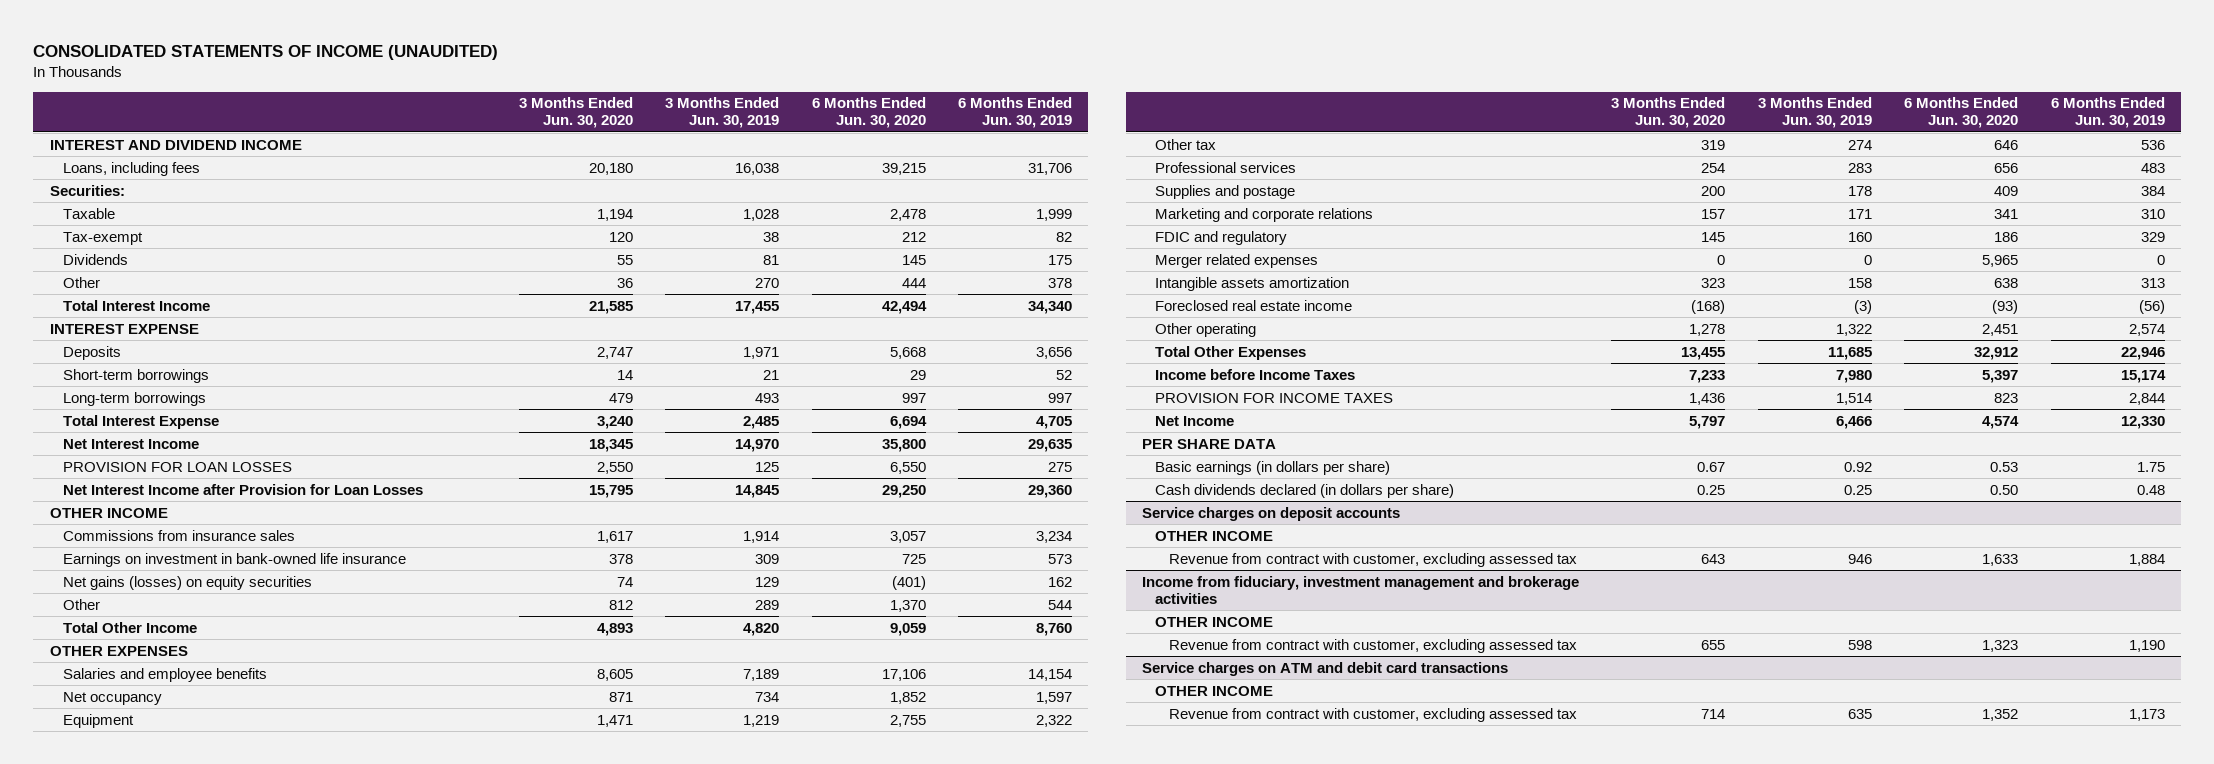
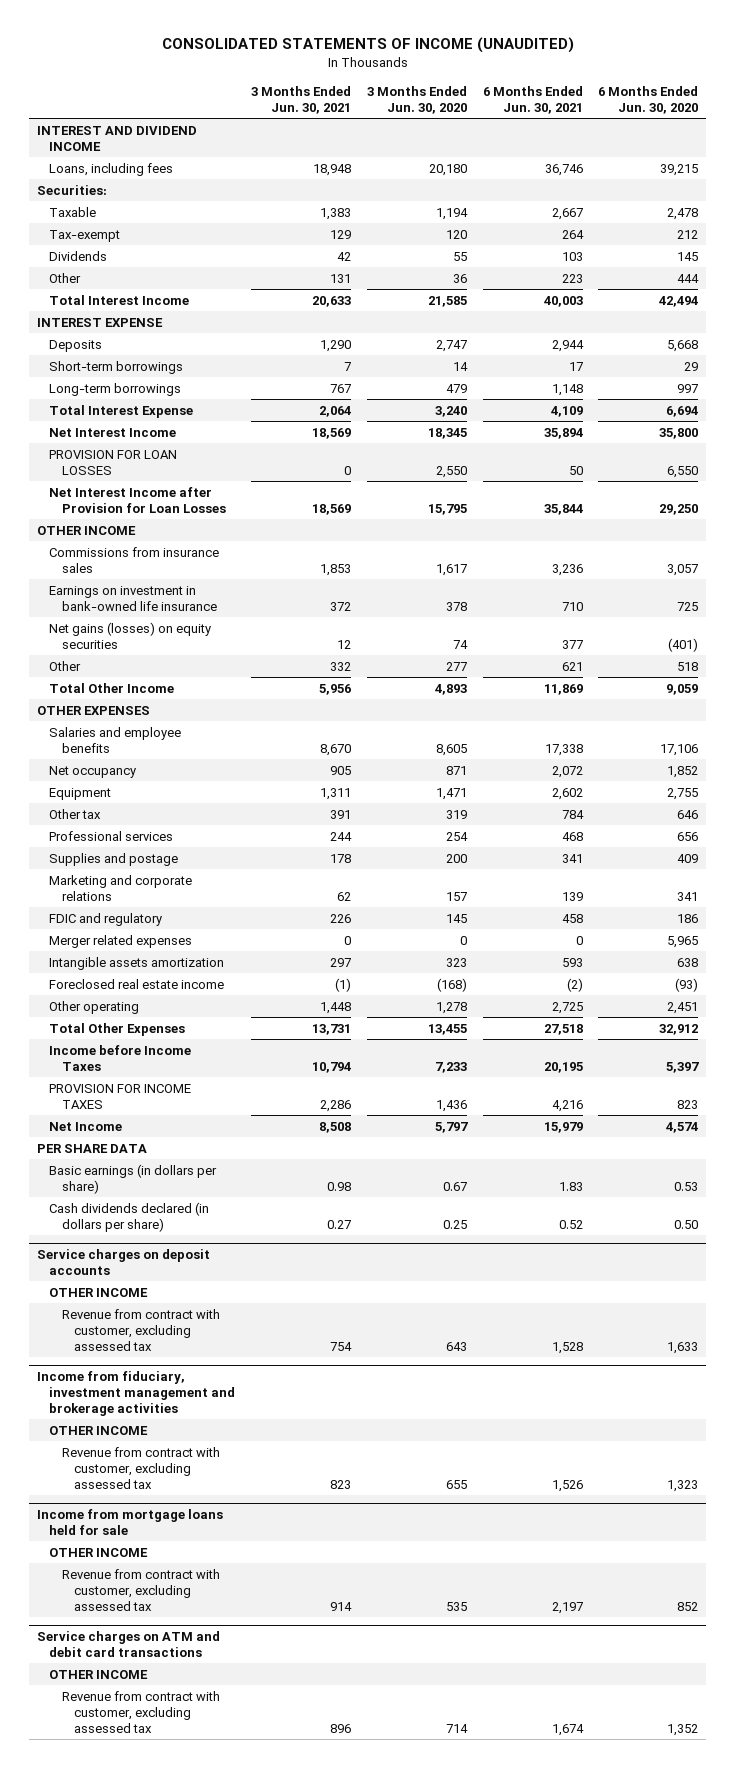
- | 3 Months Ended Jun. 30, 2020 | 3 Months Ended Jun. 30, 2019 | 6 Months Ended Jun. 30, 2020 | 6 Months Ended Jun. 30, 2019
+ | 3 Months Ended Jun. 30, 2021 | 3 Months Ended Jun. 30, 2020 | 6 Months Ended Jun. 30, 2021 | 6 Months Ended Jun. 30, 2020
- Other | 812 | 289 | 1,370 | 544
+ Other | 332 | 277 | 621 | 518
+ Income from mortgage loans held for sale
+ OTHER INCOME
+ Revenue from contract with customer, excluding assessed tax | 914 | 535 | 2,197 | 852

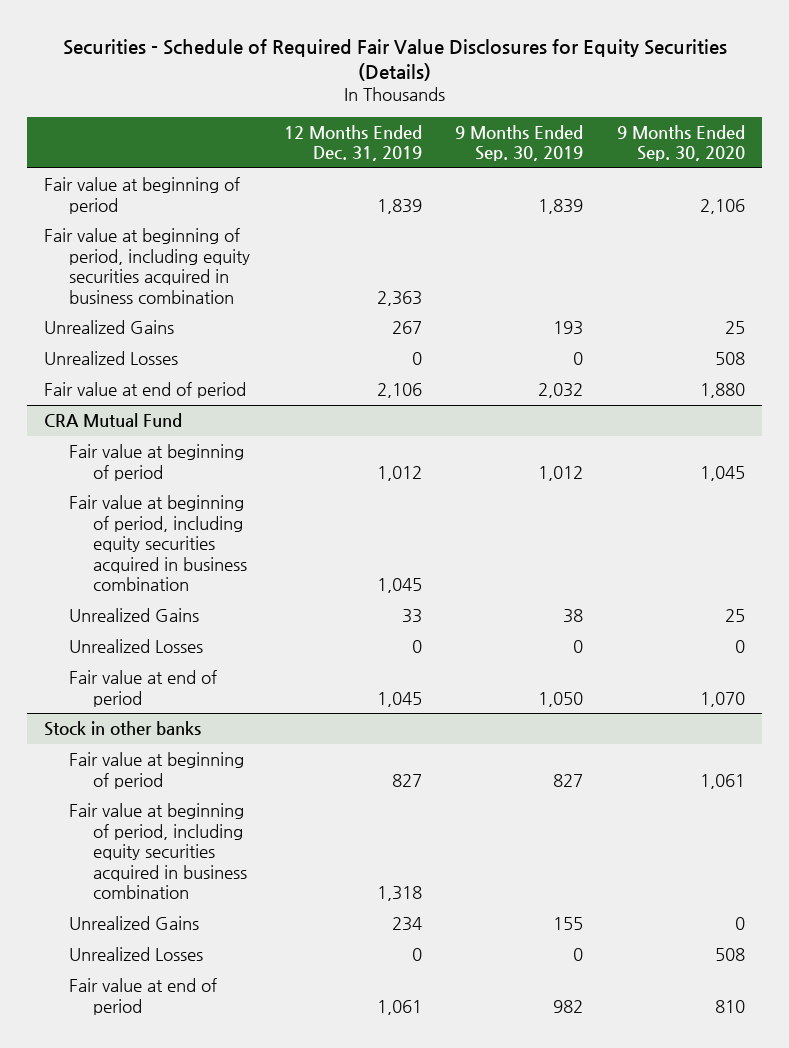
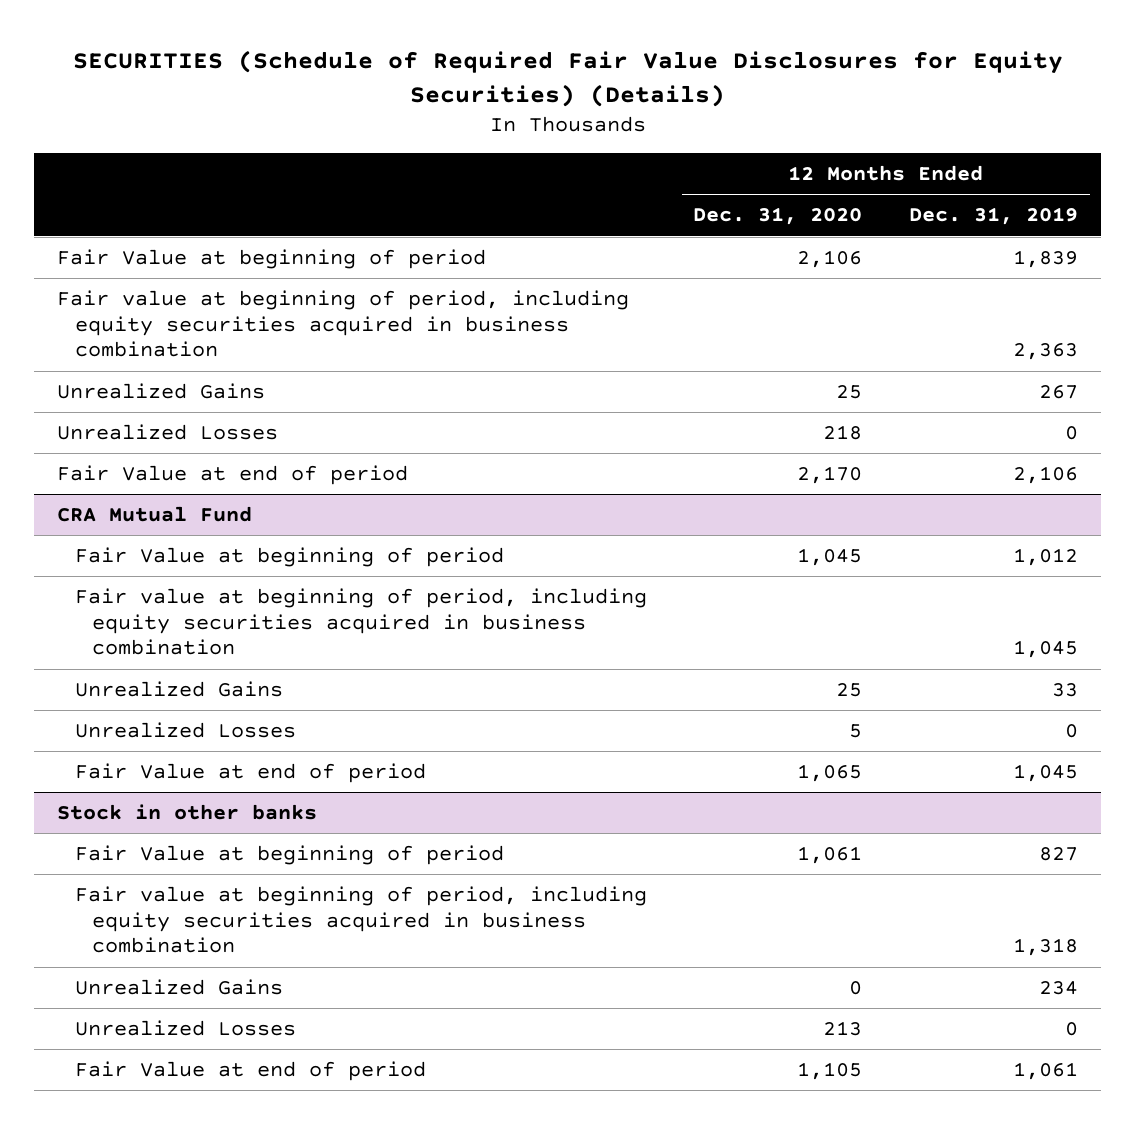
- Securities - Schedule of Required Fair Value Disclosures for Equity Securities (Details)
+ SECURITIES (Schedule of Required Fair Value Disclosures for Equity Securities) (Details)
- | 12 Months Ended Dec. 31, 2019 | 9 Months Ended Sep. 30, 2019 | 9 Months Ended Sep. 30, 2020
+ | 12 Months Ended Dec. 31, 2020 | 12 Months Ended Dec. 31, 2019
- Fair value at beginning of period | 1,839 | 1,839 | 2,106
+ Fair Value at beginning of period | 2,106 | 1,839
- Fair value at end of period | 2,106 | 2,032 | 1,880
+ Fair Value at end of period | 2,170 | 2,106
@ CRA Mutual Fund
- Fair value at beginning of period | 1,012 | 1,012 | 1,045
+ Fair Value at beginning of period | 1,045 | 1,012
- Fair value at end of period | 1,045 | 1,050 | 1,070
+ Fair Value at end of period | 1,065 | 1,045
@ Stock in other banks
- Fair value at beginning of period | 827 | 827 | 1,061
+ Fair Value at beginning of period | 1,061 | 827
- Fair value at end of period | 1,061 | 982 | 810
+ Fair Value at end of period | 1,105 | 1,061

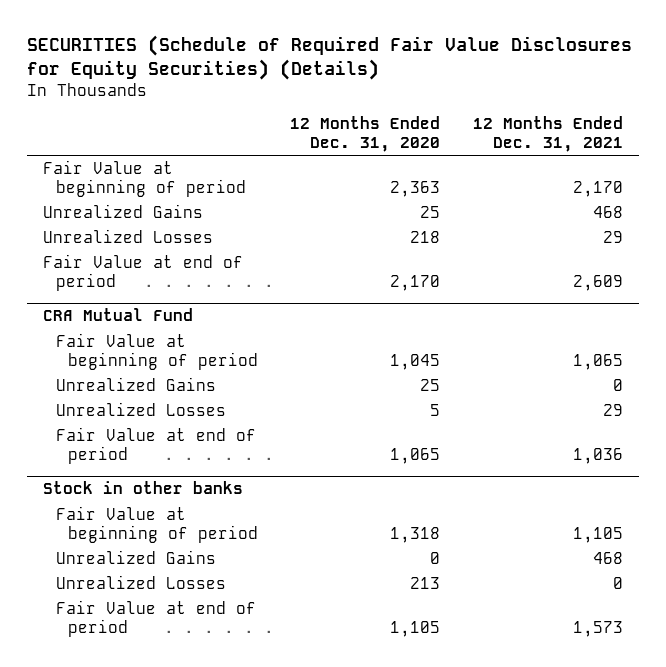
- | 12 Months Ended Dec. 31, 2020 | 12 Months Ended Dec. 31, 2019
+ | 12 Months Ended Dec. 31, 2020 | 12 Months Ended Dec. 31, 2021
- Fair Value at beginning of period | 2,106 | 1,839
- Fair value at beginning of period, including equity securities acquired in business combination | | 2,363
+ Fair Value at beginning of period | 2,363 | 2,170
@ CRA Mutual Fund
- Fair value at beginning of period, including equity securities acquired in business combination | | 1,045
@ Stock in other banks
- Fair Value at beginning of period | 1,061 | 827
- Fair value at beginning of period, including equity securities acquired in business combination | | 1,318
+ Fair Value at beginning of period | 1,318 | 1,105

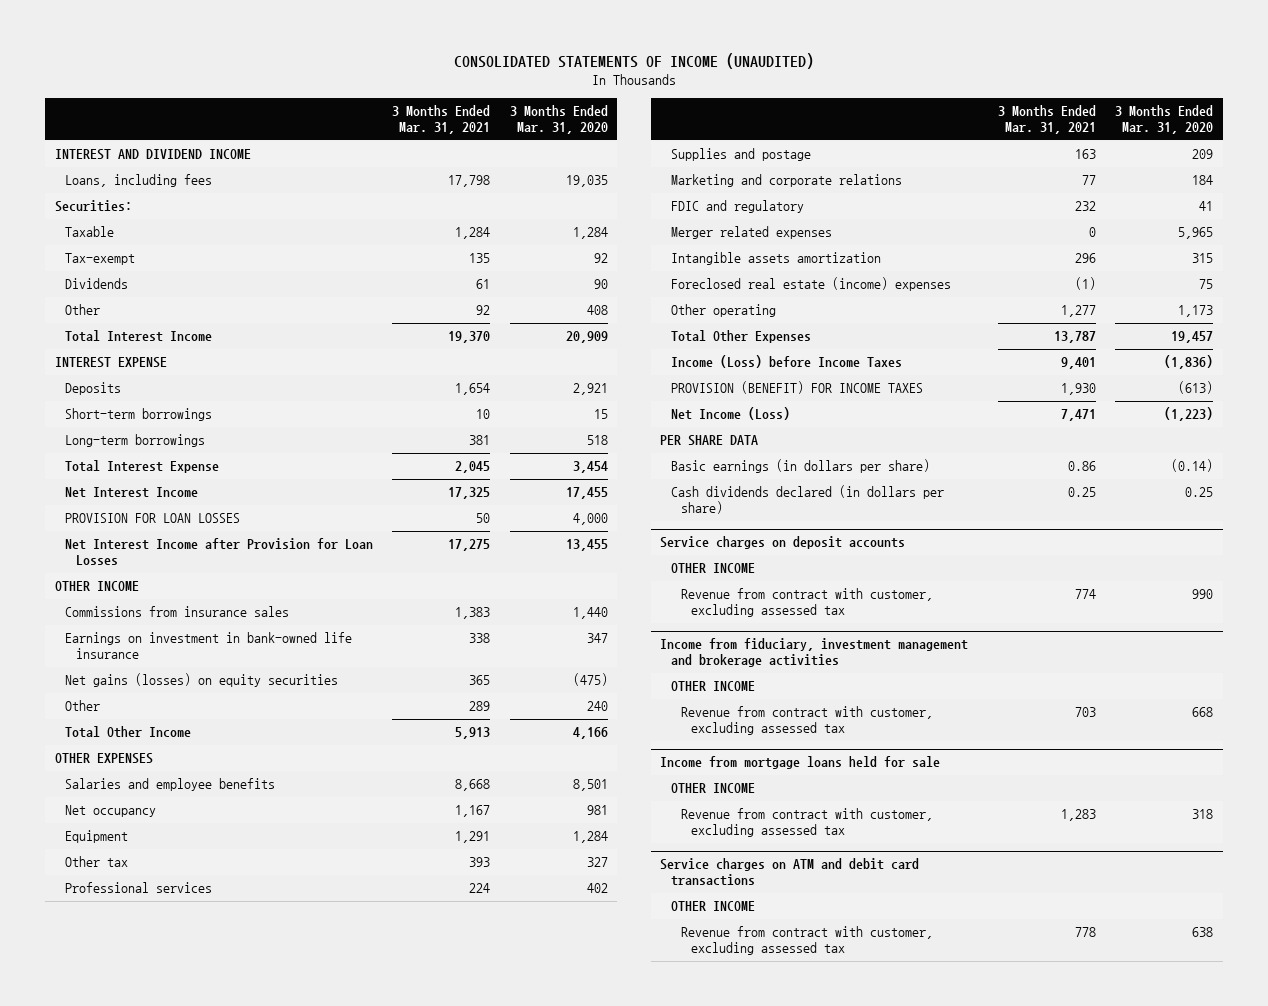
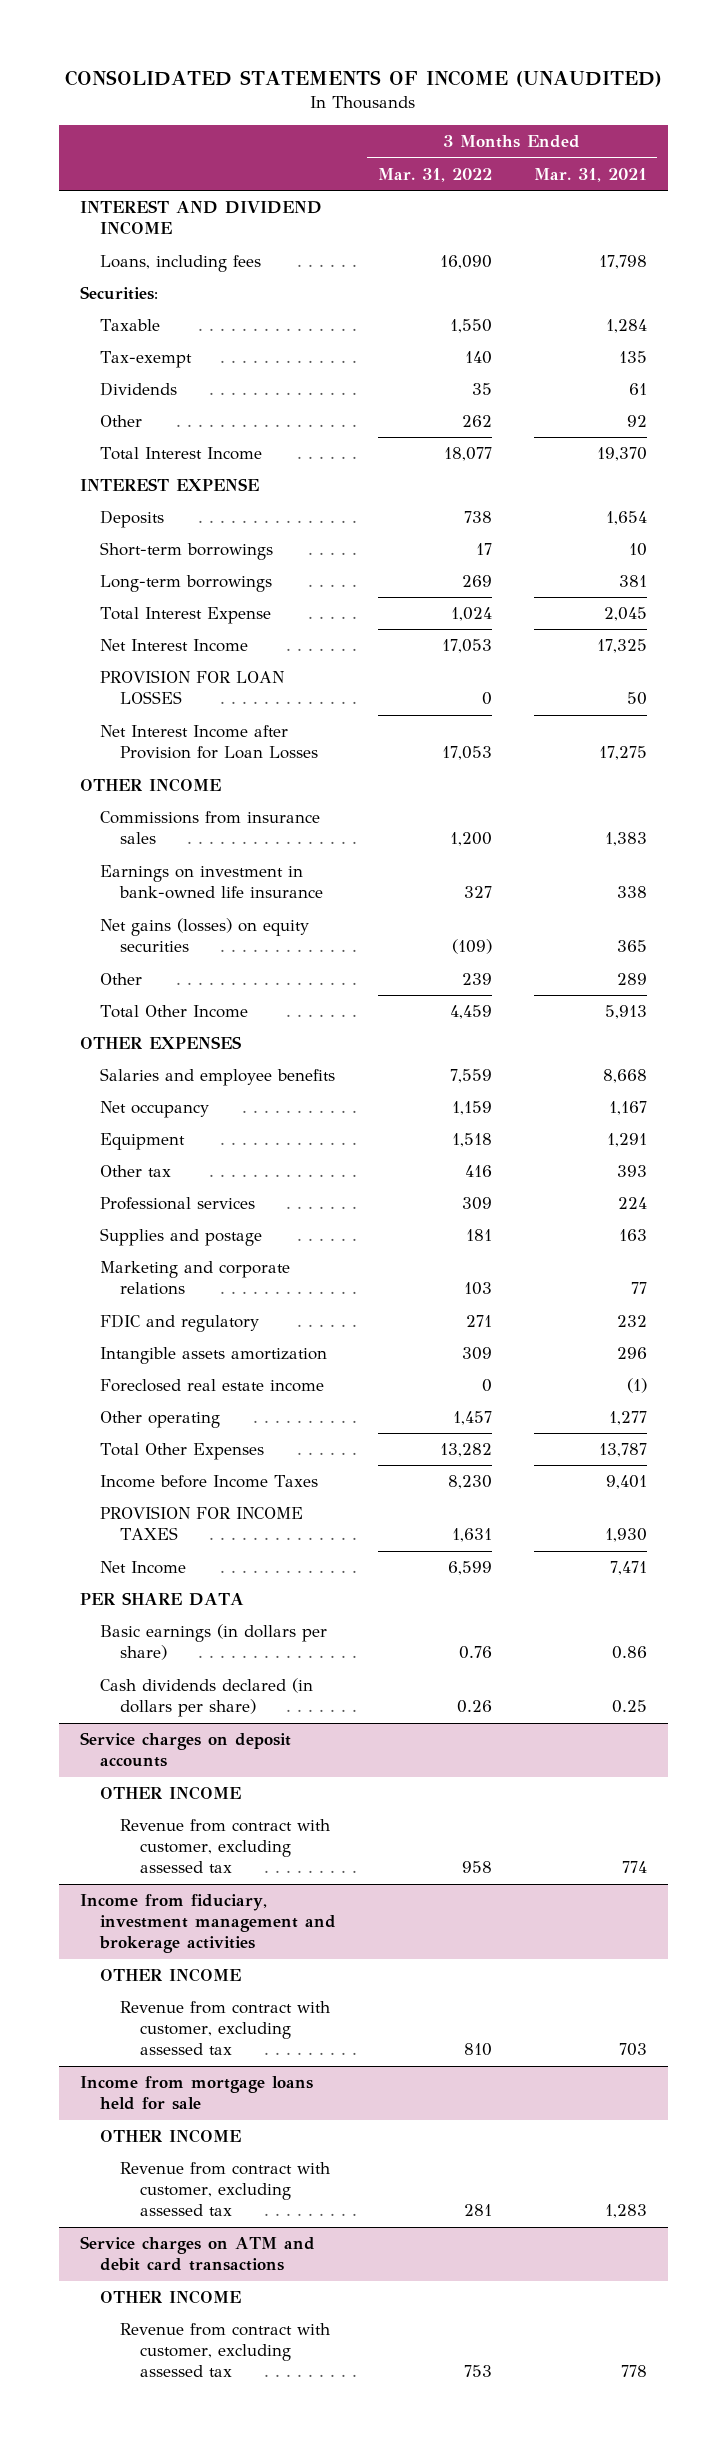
- | 3 Months Ended Mar. 31, 2021 | 3 Months Ended Mar. 31, 2020
+ | 3 Months Ended Mar. 31, 2022 | 3 Months Ended Mar. 31, 2021
- Merger related expenses | 0 | 5,965
- Foreclosed real estate (income) expenses | (1) | 75
+ Foreclosed real estate income | 0 | (1)
- Income (Loss) before Income Taxes | 9,401 | (1,836)
- PROVISION (BENEFIT) FOR INCOME TAXES | 1,930 | (613)
- Net Income (Loss) | 7,471 | (1,223)
+ Income before Income Taxes | 8,230 | 9,401
+ PROVISION FOR INCOME TAXES | 1,631 | 1,930
+ Net Income | 6,599 | 7,471

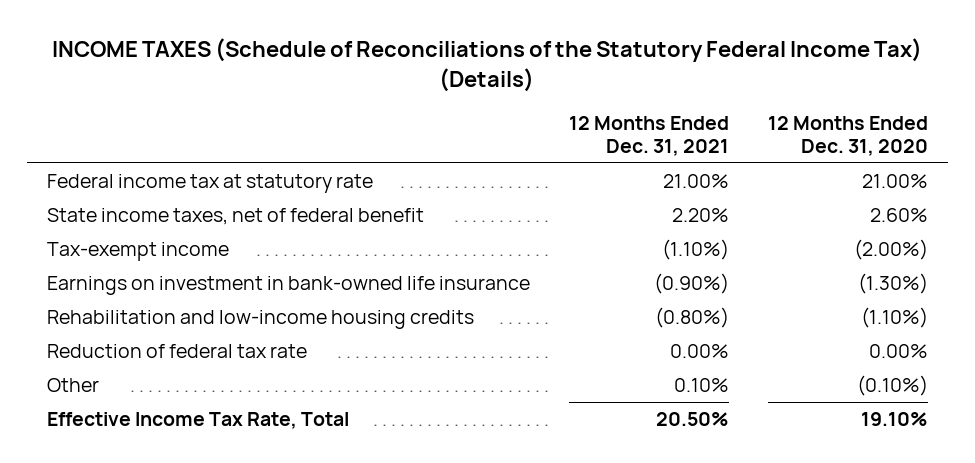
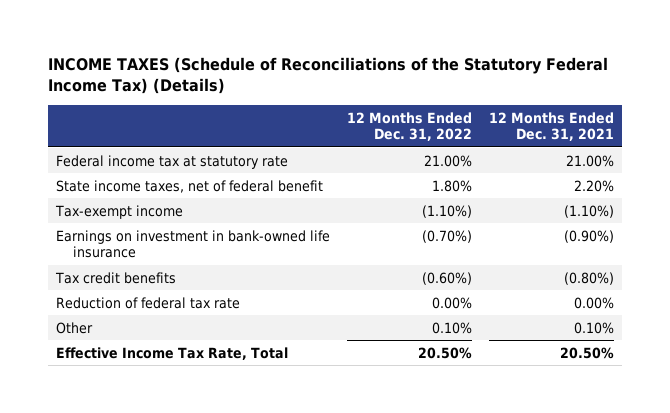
- | 12 Months Ended Dec. 31, 2021 | 12 Months Ended Dec. 31, 2020
+ | 12 Months Ended Dec. 31, 2022 | 12 Months Ended Dec. 31, 2021
- Rehabilitation and low-income housing credits | (0.80%) | (1.10%)
+ Tax credit benefits | (0.60%) | (0.80%)

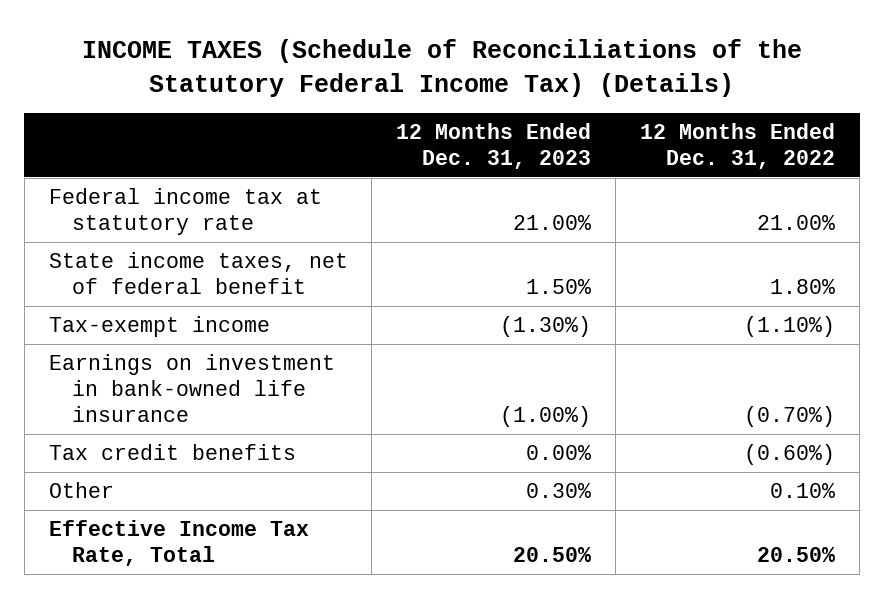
- | 12 Months Ended Dec. 31, 2022 | 12 Months Ended Dec. 31, 2021
+ | 12 Months Ended Dec. 31, 2023 | 12 Months Ended Dec. 31, 2022
- Reduction of federal tax rate | 0.00% | 0.00%

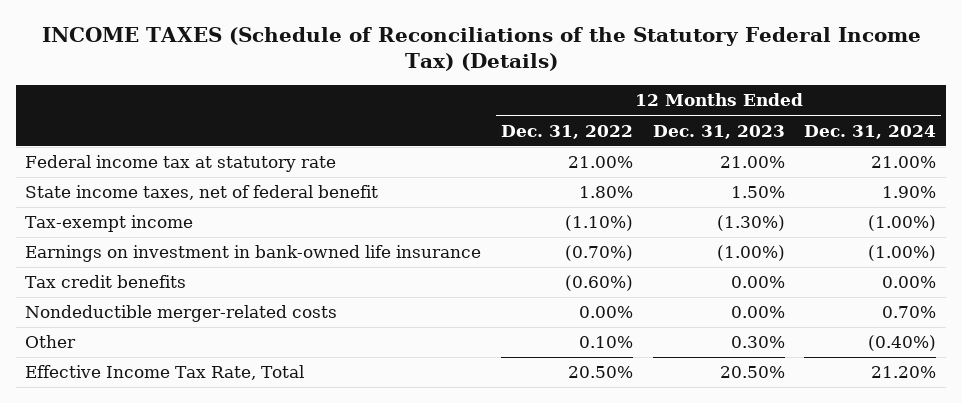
- | 12 Months Ended Dec. 31, 2023 | 12 Months Ended Dec. 31, 2022
+ | 12 Months Ended Dec. 31, 2022 | 12 Months Ended Dec. 31, 2023 | 12 Months Ended Dec. 31, 2024
+ Nondeductible merger-related costs | 0.00% | 0.00% | 0.70%

